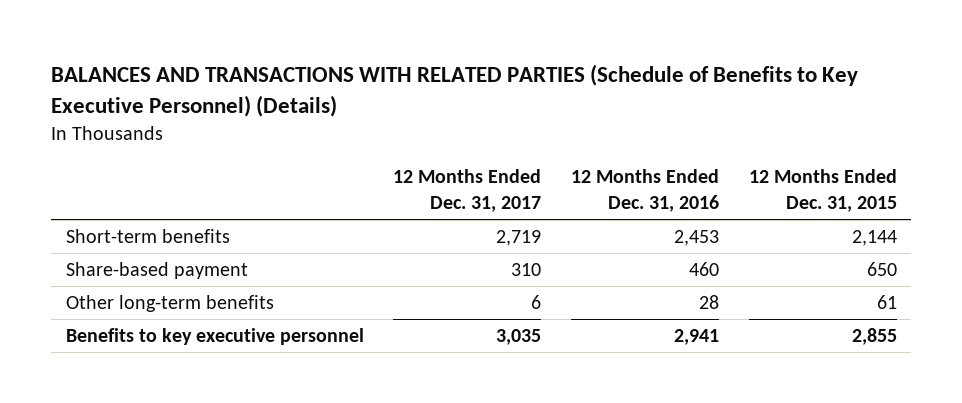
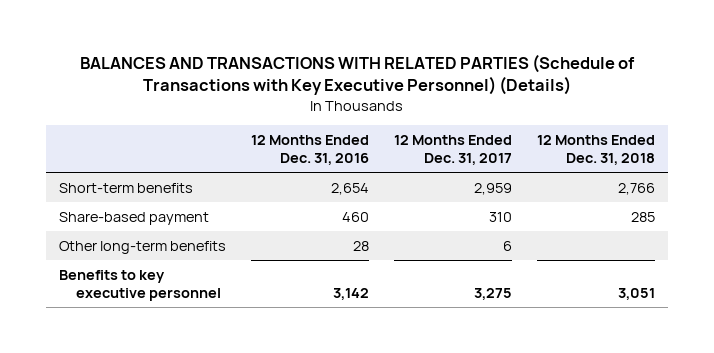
- BALANCES AND TRANSACTIONS WITH RELATED PARTIES (Schedule of Benefits to Key Executive Personnel) (Details)
+ BALANCES AND TRANSACTIONS WITH RELATED PARTIES (Schedule of Transactions with Key Executive Personnel) (Details)
- | 12 Months Ended Dec. 31, 2017 | 12 Months Ended Dec. 31, 2016 | 12 Months Ended Dec. 31, 2015
+ | 12 Months Ended Dec. 31, 2016 | 12 Months Ended Dec. 31, 2017 | 12 Months Ended Dec. 31, 2018
- Short-term benefits | 2,719 | 2,453 | 2,144
+ Short-term benefits | 2,654 | 2,959 | 2,766
- Benefits to key executive personnel | 3,035 | 2,941 | 2,855
+ Benefits to key executive personnel | 3,142 | 3,275 | 3,051

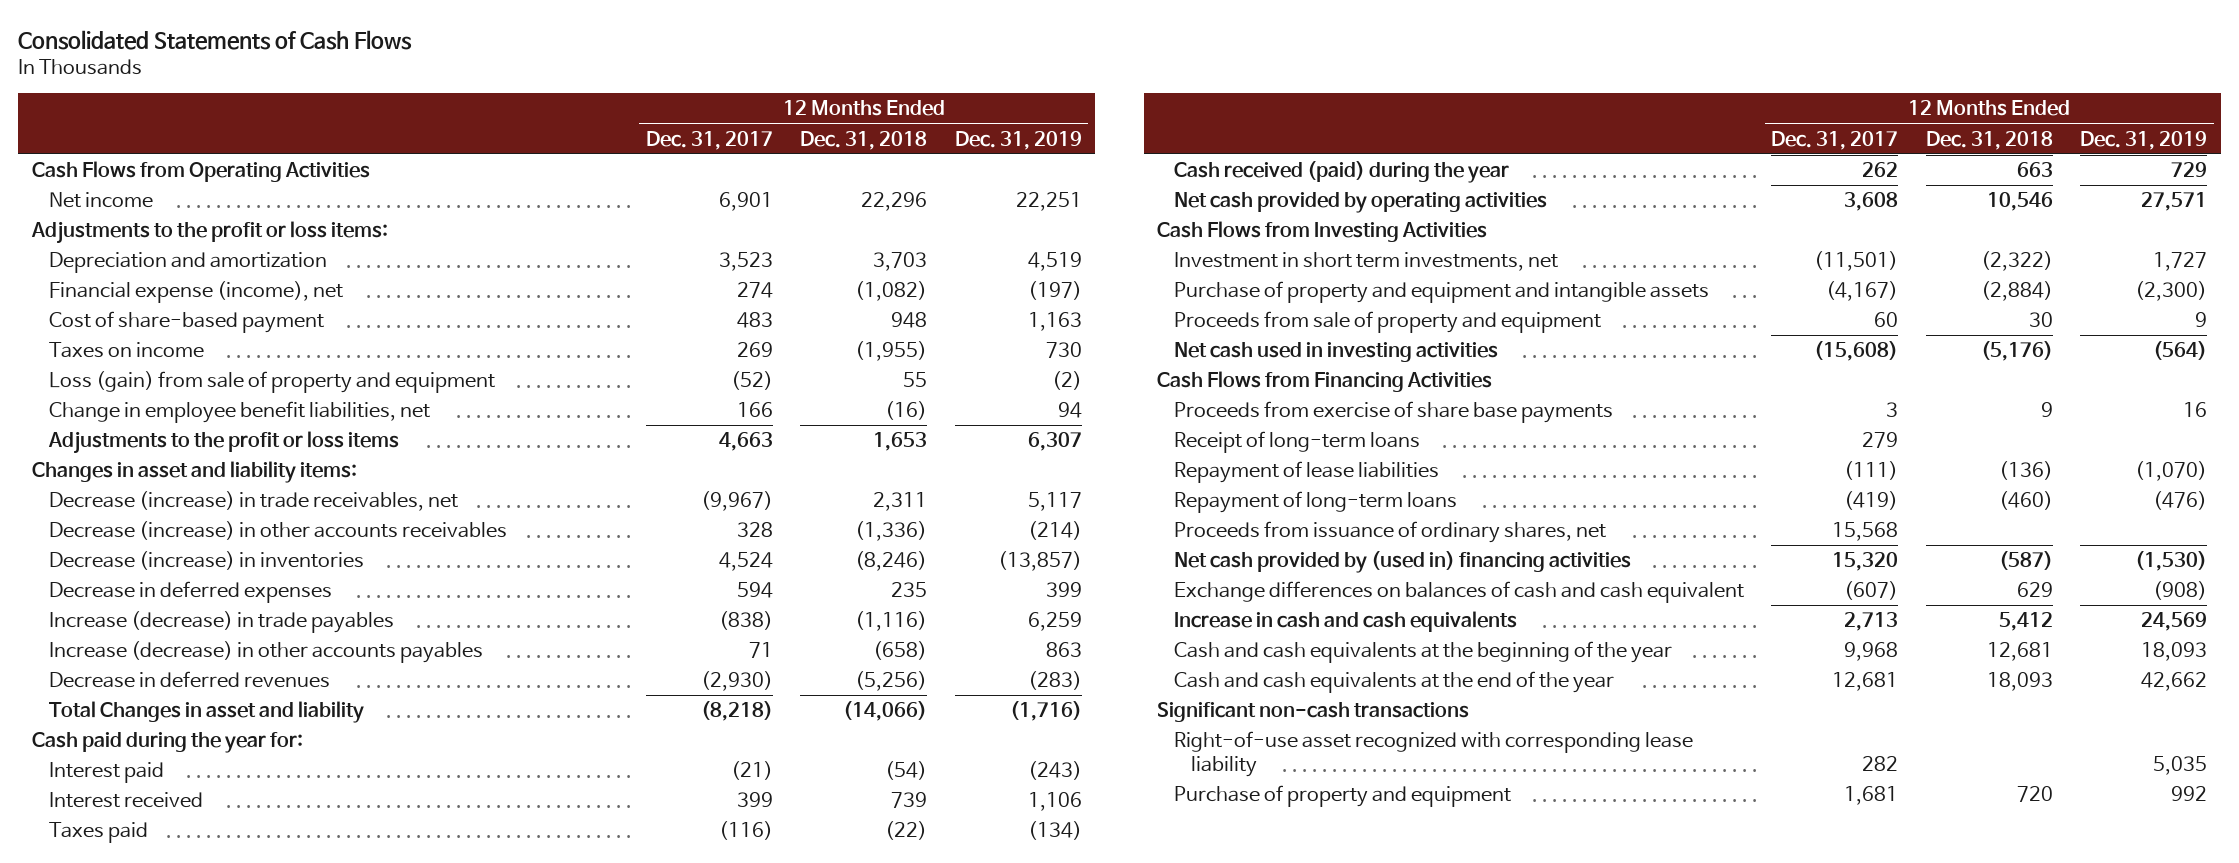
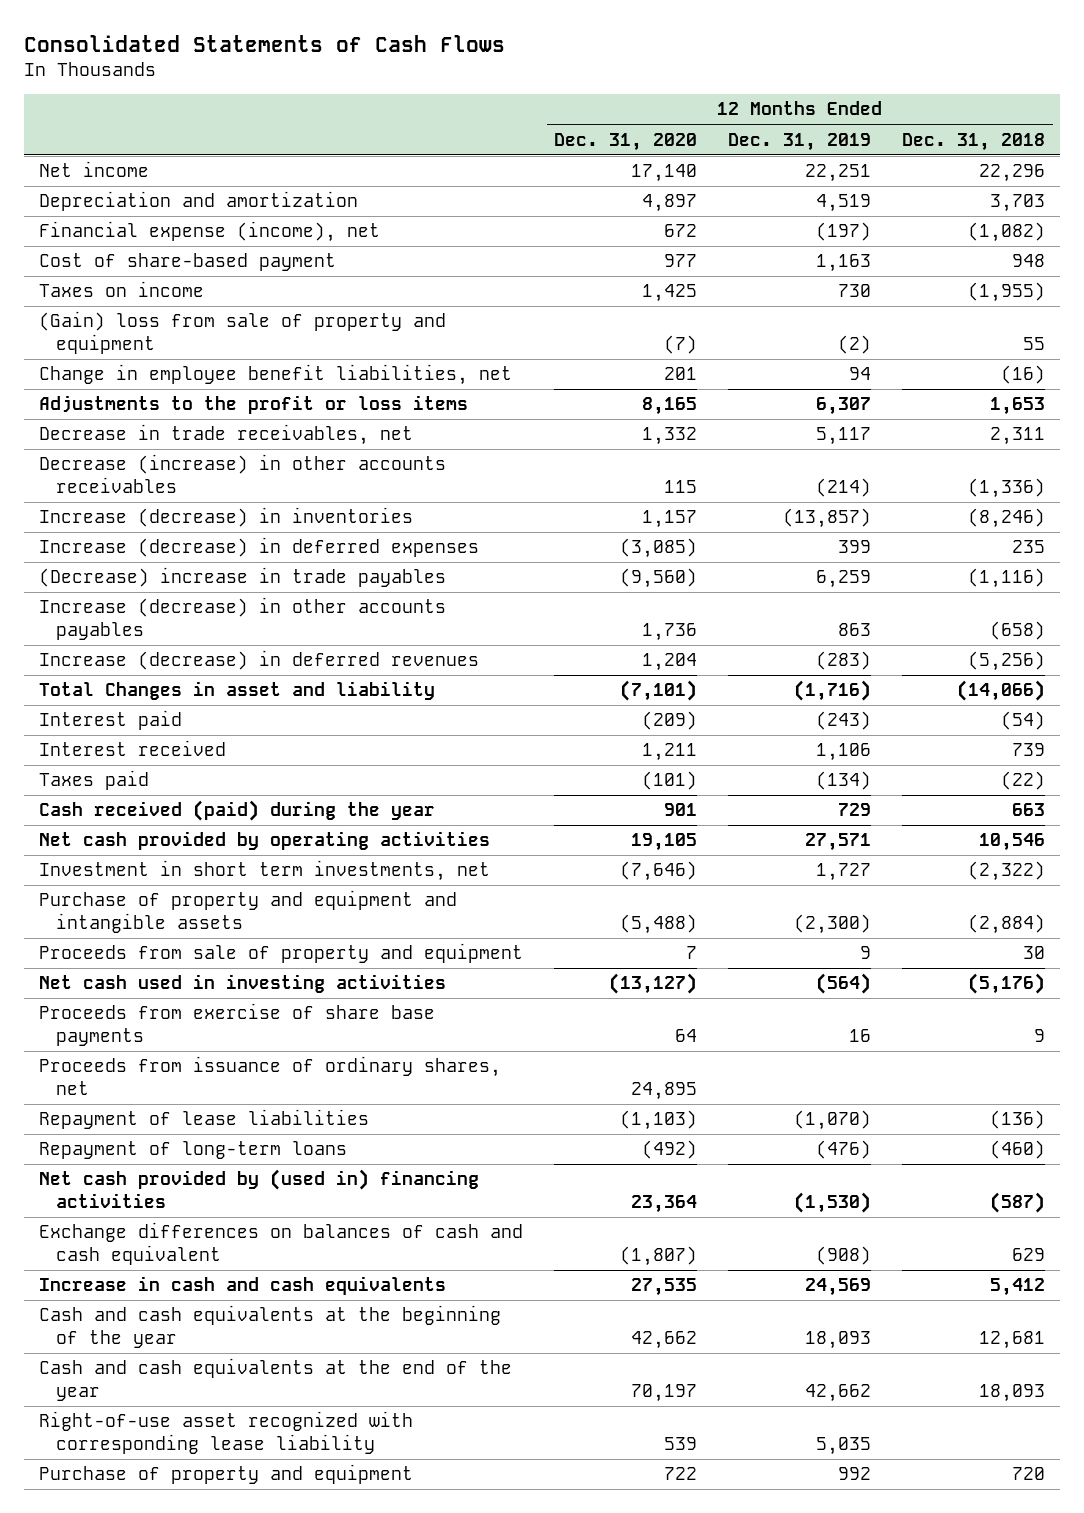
- | 12 Months Ended Dec. 31, 2017 | 12 Months Ended Dec. 31, 2018 | 12 Months Ended Dec. 31, 2019
+ | 12 Months Ended Dec. 31, 2020 | 12 Months Ended Dec. 31, 2019 | 12 Months Ended Dec. 31, 2018
- Cash Flows from Operating Activities
- Adjustments to the profit or loss items:
- Loss (gain) from sale of property and equipment | (52) | 55 | (2)
+ (Gain) loss from sale of property and equipment | (7) | (2) | 55
- Changes in asset and liability items:
- Decrease (increase) in trade receivables, net | (9,967) | 2,311 | 5,117
+ Decrease in trade receivables, net | 1,332 | 5,117 | 2,311
- Decrease (increase) in inventories | 4,524 | (8,246) | (13,857)
- Decrease in deferred expenses | 594 | 235 | 399
- Increase (decrease) in trade payables | (838) | (1,116) | 6,259
+ Increase (decrease) in inventories | 1,157 | (13,857) | (8,246)
+ Increase (decrease) in deferred expenses | (3,085) | 399 | 235
+ (Decrease) increase in trade payables | (9,560) | 6,259 | (1,116)
- Decrease in deferred revenues | (2,930) | (5,256) | (283)
+ Increase (decrease) in deferred revenues | 1,204 | (283) | (5,256)
- Cash paid during the year for:
- Cash Flows from Investing Activities
- Cash Flows from Financing Activities
- Receipt of long-term loans | 279 | |
moved up: Proceeds from issuance of ordinary shares, net | 24,895 | |
- Significant non-cash transactions

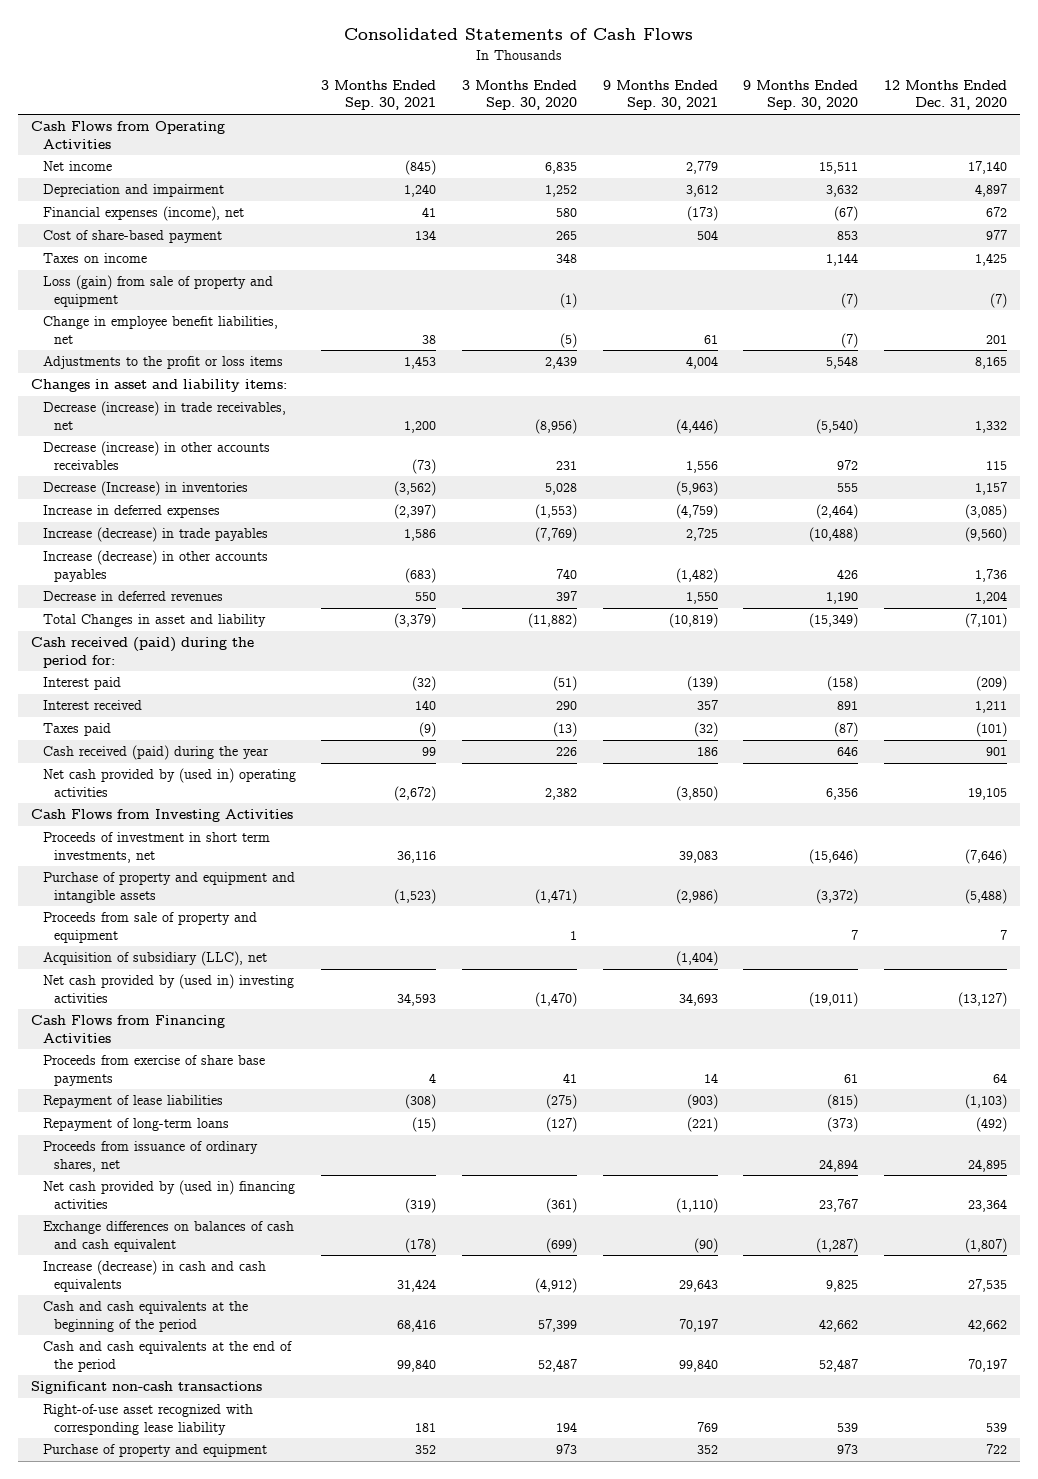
- | 12 Months Ended Dec. 31, 2020 | 12 Months Ended Dec. 31, 2019 | 12 Months Ended Dec. 31, 2018
+ | 3 Months Ended Sep. 30, 2021 | 3 Months Ended Sep. 30, 2020 | 9 Months Ended Sep. 30, 2021 | 9 Months Ended Sep. 30, 2020 | 12 Months Ended Dec. 31, 2020
+ Cash Flows from Operating Activities
- Depreciation and amortization | 4,897 | 4,519 | 3,703
- Financial expense (income), net | 672 | (197) | (1,082)
+ Depreciation and impairment | 1,240 | 1,252 | 3,612 | 3,632 | 4,897
+ Financial expenses (income), net | 41 | 580 | (173) | (67) | 672
- (Gain) loss from sale of property and equipment | (7) | (2) | 55
+ Loss (gain) from sale of property and equipment | | (1) | | (7) | (7)
- Decrease in trade receivables, net | 1,332 | 5,117 | 2,311
+ Changes in asset and liability items:
+ Decrease (increase) in trade receivables, net | 1,200 | (8,956) | (4,446) | (5,540) | 1,332
- Increase (decrease) in inventories | 1,157 | (13,857) | (8,246)
- Increase (decrease) in deferred expenses | (3,085) | 399 | 235
- (Decrease) increase in trade payables | (9,560) | 6,259 | (1,116)
+ Decrease (Increase) in inventories | (3,562) | 5,028 | (5,963) | 555 | 1,157
+ Increase in deferred expenses | (2,397) | (1,553) | (4,759) | (2,464) | (3,085)
+ Increase (decrease) in trade payables | 1,586 | (7,769) | 2,725 | (10,488) | (9,560)
- Increase (decrease) in deferred revenues | 1,204 | (283) | (5,256)
+ Decrease in deferred revenues | 550 | 397 | 1,550 | 1,190 | 1,204
+ Cash received (paid) during the period for:
- Net cash provided by operating activities | 19,105 | 27,571 | 10,546
- Investment in short term investments, net | (7,646) | 1,727 | (2,322)
+ Net cash provided by (used in) operating activities | (2,672) | 2,382 | (3,850) | 6,356 | 19,105
+ Cash Flows from Investing Activities
+ Proceeds of investment in short term investments, net | 36,116 | | 39,083 | (15,646) | (7,646)
- Net cash used in investing activities | (13,127) | (564) | (5,176)
+ Acquisition of subsidiary (LLC), net | | | (1,404) | |
+ Net cash provided by (used in) investing activities | 34,593 | (1,470) | 34,693 | (19,011) | (13,127)
+ Cash Flows from Financing Activities
moved down: Proceeds from issuance of ordinary shares, net | | | | 24,894 | 24,895
- Increase in cash and cash equivalents | 27,535 | 24,569 | 5,412
- Cash and cash equivalents at the beginning of the year | 42,662 | 18,093 | 12,681
- Cash and cash equivalents at the end of the year | 70,197 | 42,662 | 18,093
+ Increase (decrease) in cash and cash equivalents | 31,424 | (4,912) | 29,643 | 9,825 | 27,535
+ Cash and cash equivalents at the beginning of the period | 68,416 | 57,399 | 70,197 | 42,662 | 42,662
+ Cash and cash equivalents at the end of the period | 99,840 | 52,487 | 99,840 | 52,487 | 70,197
+ Significant non-cash transactions

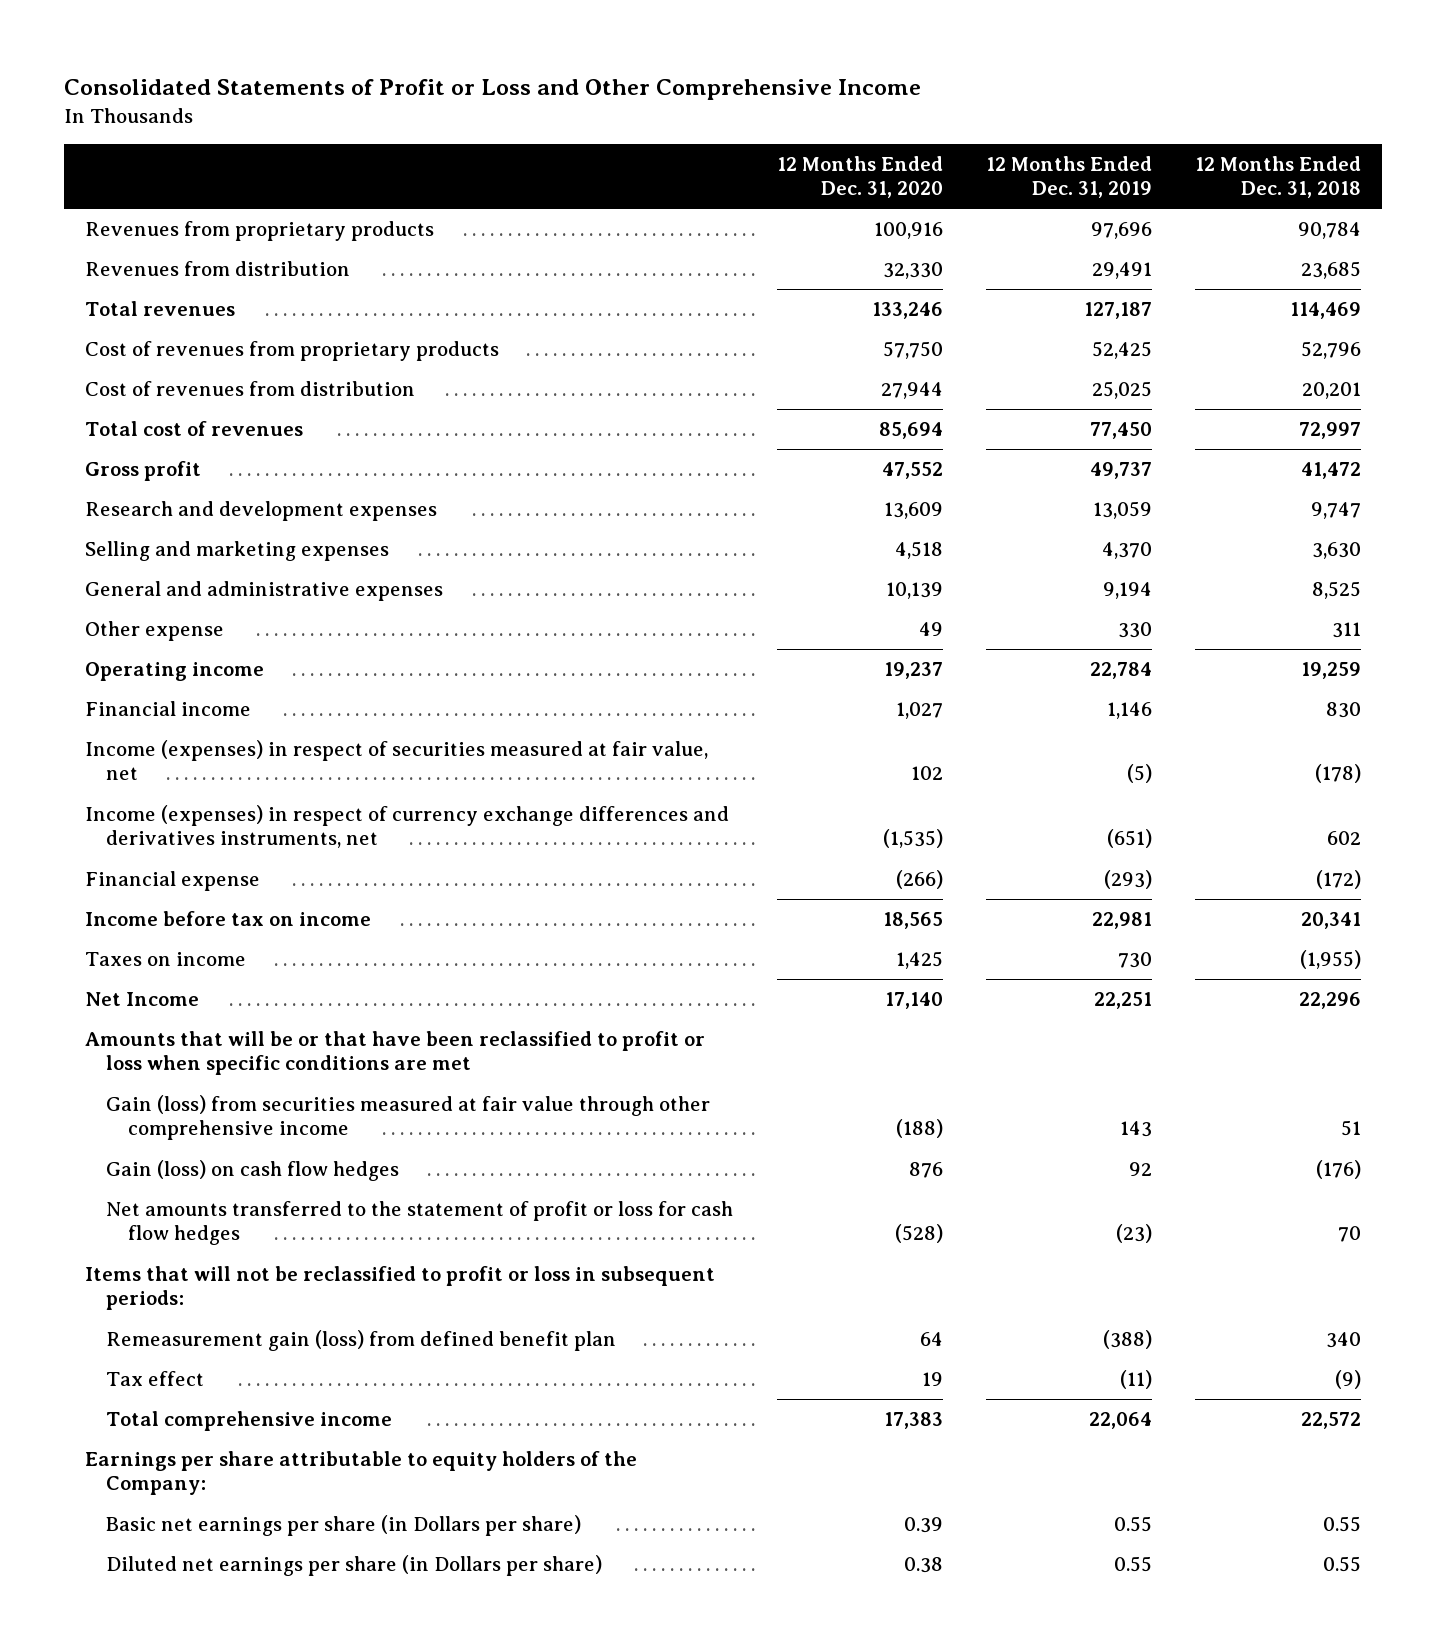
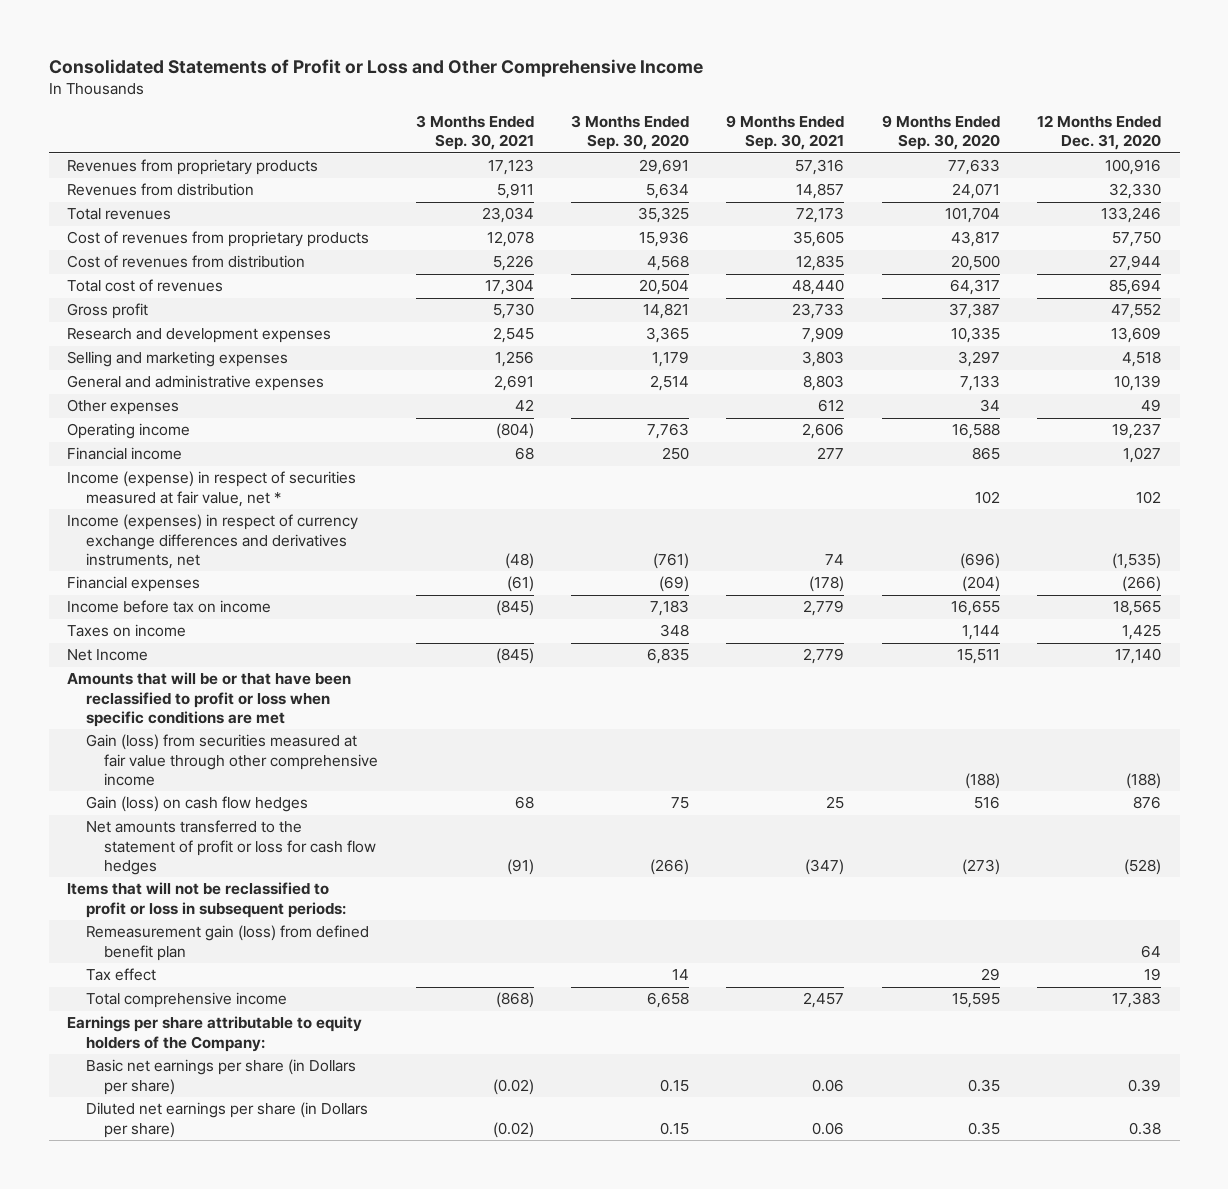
- | 12 Months Ended Dec. 31, 2020 | 12 Months Ended Dec. 31, 2019 | 12 Months Ended Dec. 31, 2018
+ | 3 Months Ended Sep. 30, 2021 | 3 Months Ended Sep. 30, 2020 | 9 Months Ended Sep. 30, 2021 | 9 Months Ended Sep. 30, 2020 | 12 Months Ended Dec. 31, 2020
- Other expense | 49 | 330 | 311
+ Other expenses | 42 | | 612 | 34 | 49
- Income (expenses) in respect of securities measured at fair value, net | 102 | (5) | (178)
+ Income (expense) in respect of securities measured at fair value, net * | | | | 102 | 102
- Financial expense | (266) | (293) | (172)
+ Financial expenses | (61) | (69) | (178) | (204) | (266)

